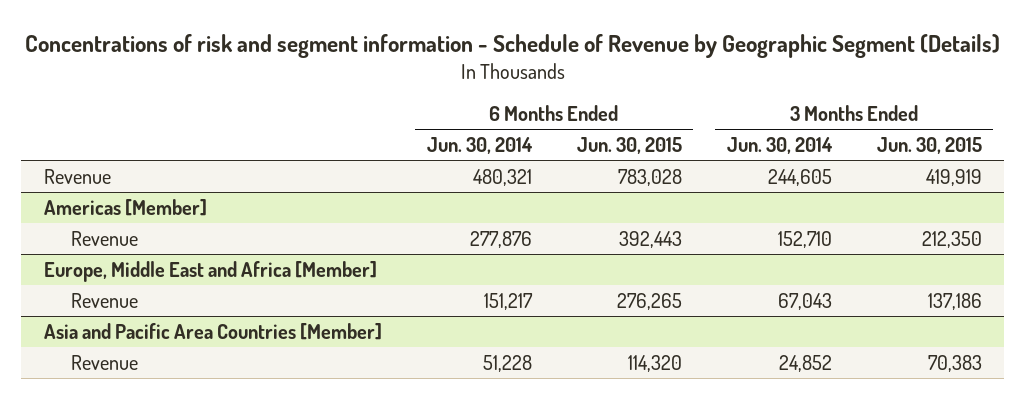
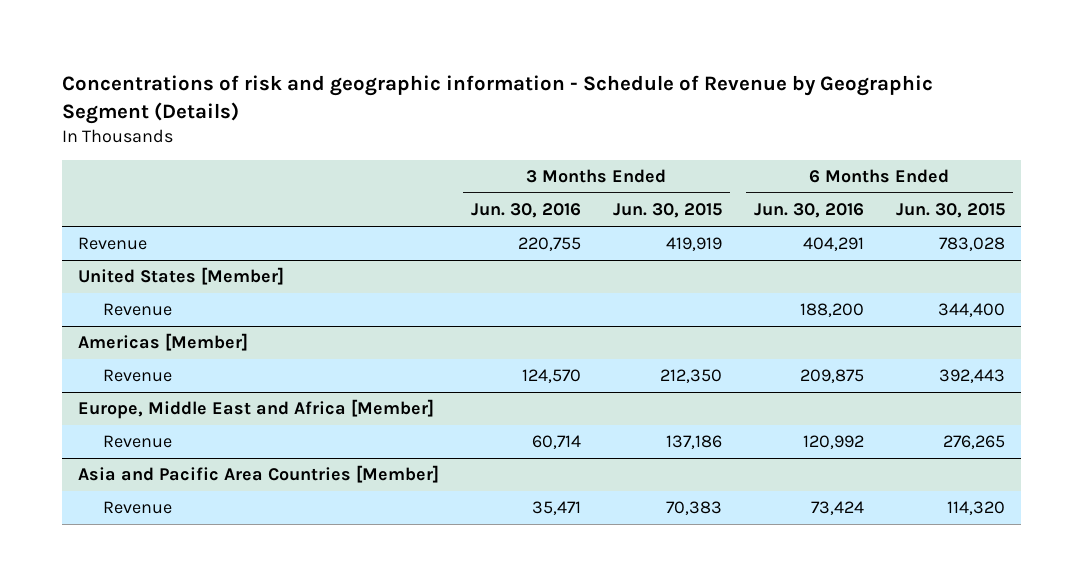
- Concentrations of risk and segment information - Schedule of Revenue by Geographic Segment (Details)
+ Concentrations of risk and geographic information - Schedule of Revenue by Geographic Segment (Details)
- | 6 Months Ended Jun. 30, 2014 | 6 Months Ended Jun. 30, 2015 | 3 Months Ended Jun. 30, 2014 | 3 Months Ended Jun. 30, 2015
+ | 3 Months Ended Jun. 30, 2016 | 3 Months Ended Jun. 30, 2015 | 6 Months Ended Jun. 30, 2016 | 6 Months Ended Jun. 30, 2015
+ United States [Member]
+ Revenue | | | 188,200 | 344,400

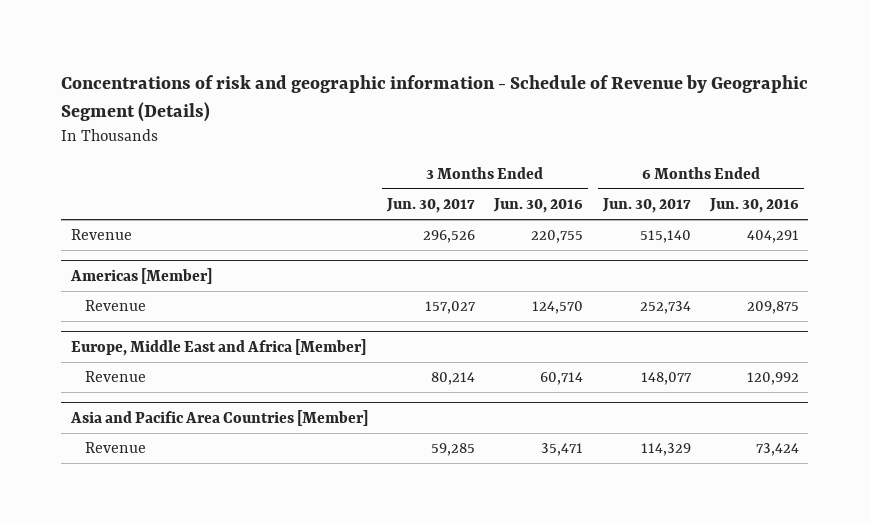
- | 3 Months Ended Jun. 30, 2016 | 3 Months Ended Jun. 30, 2015 | 6 Months Ended Jun. 30, 2016 | 6 Months Ended Jun. 30, 2015
+ | 3 Months Ended Jun. 30, 2017 | 3 Months Ended Jun. 30, 2016 | 6 Months Ended Jun. 30, 2017 | 6 Months Ended Jun. 30, 2016
- United States [Member]
- Revenue | | | 188,200 | 344,400

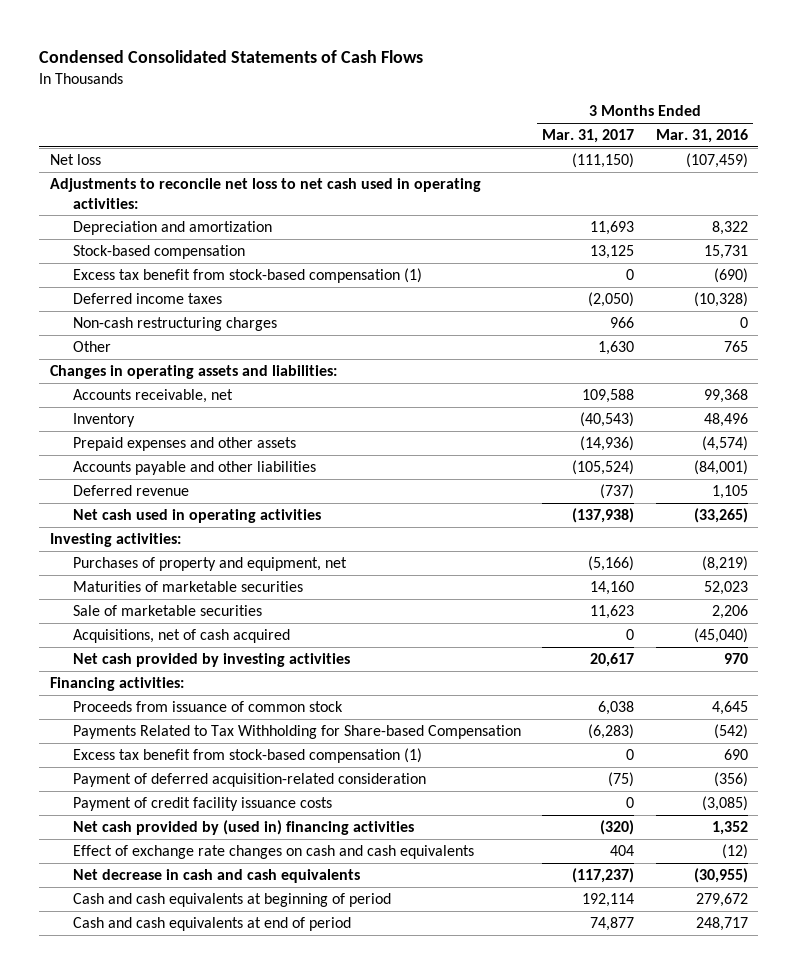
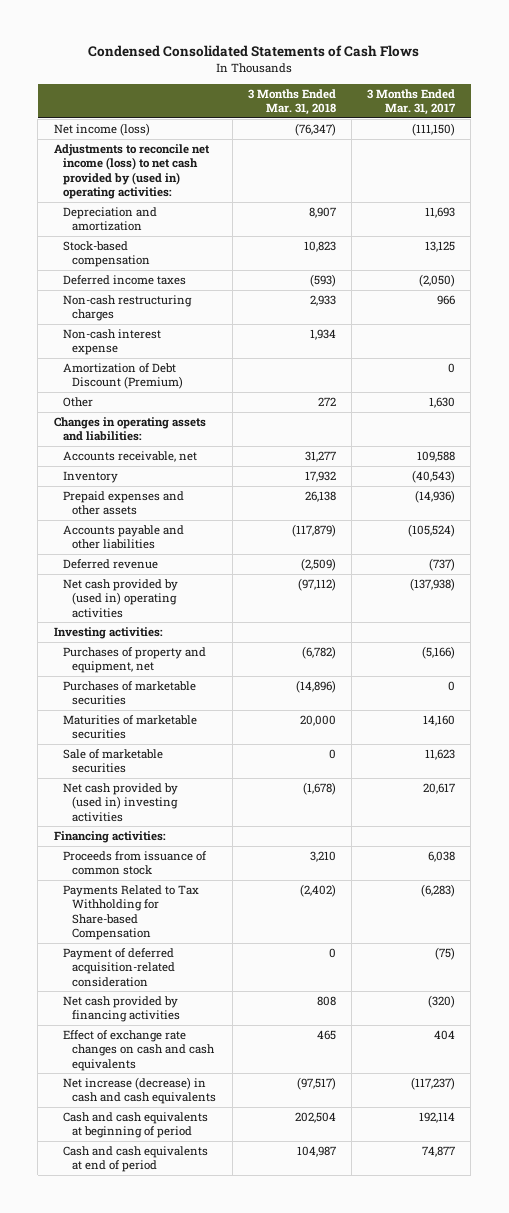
- | 3 Months Ended Mar. 31, 2017 | 3 Months Ended Mar. 31, 2016
+ | 3 Months Ended Mar. 31, 2018 | 3 Months Ended Mar. 31, 2017
- Net loss | (111,150) | (107,459)
- Adjustments to reconcile net loss to net cash used in operating activities:
+ Net income (loss) | (76,347) | (111,150)
+ Adjustments to reconcile net income (loss) to net cash provided by (used in) operating activities:
- Excess tax benefit from stock-based compensation (1) | 0 | (690)
+ Non-cash interest expense | 1,934 |
+ Amortization of Debt Discount (Premium) | | 0
- Net cash used in operating activities | (137,938) | (33,265)
+ Net cash provided by (used in) operating activities | (97,112) | (137,938)
+ Purchases of marketable securities | (14,896) | 0
- Acquisitions, net of cash acquired | 0 | (45,040)
- Net cash provided by investing activities | 20,617 | 970
+ Net cash provided by (used in) investing activities | (1,678) | 20,617
- Excess tax benefit from stock-based compensation (1) | 0 | 690
- Payment of credit facility issuance costs | 0 | (3,085)
- Net cash provided by (used in) financing activities | (320) | 1,352
+ Net cash provided by financing activities | 808 | (320)
- Net decrease in cash and cash equivalents | (117,237) | (30,955)
+ Net increase (decrease) in cash and cash equivalents | (97,517) | (117,237)

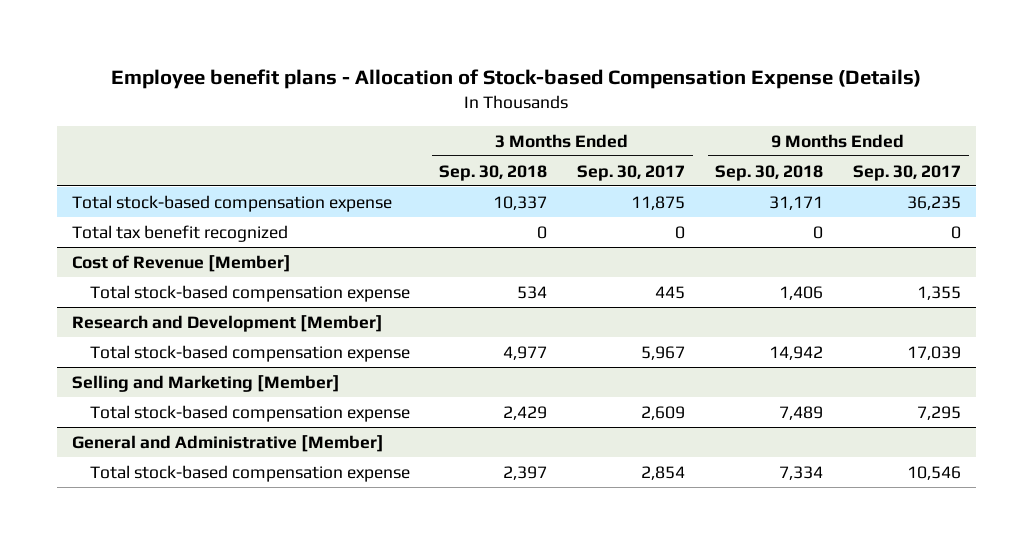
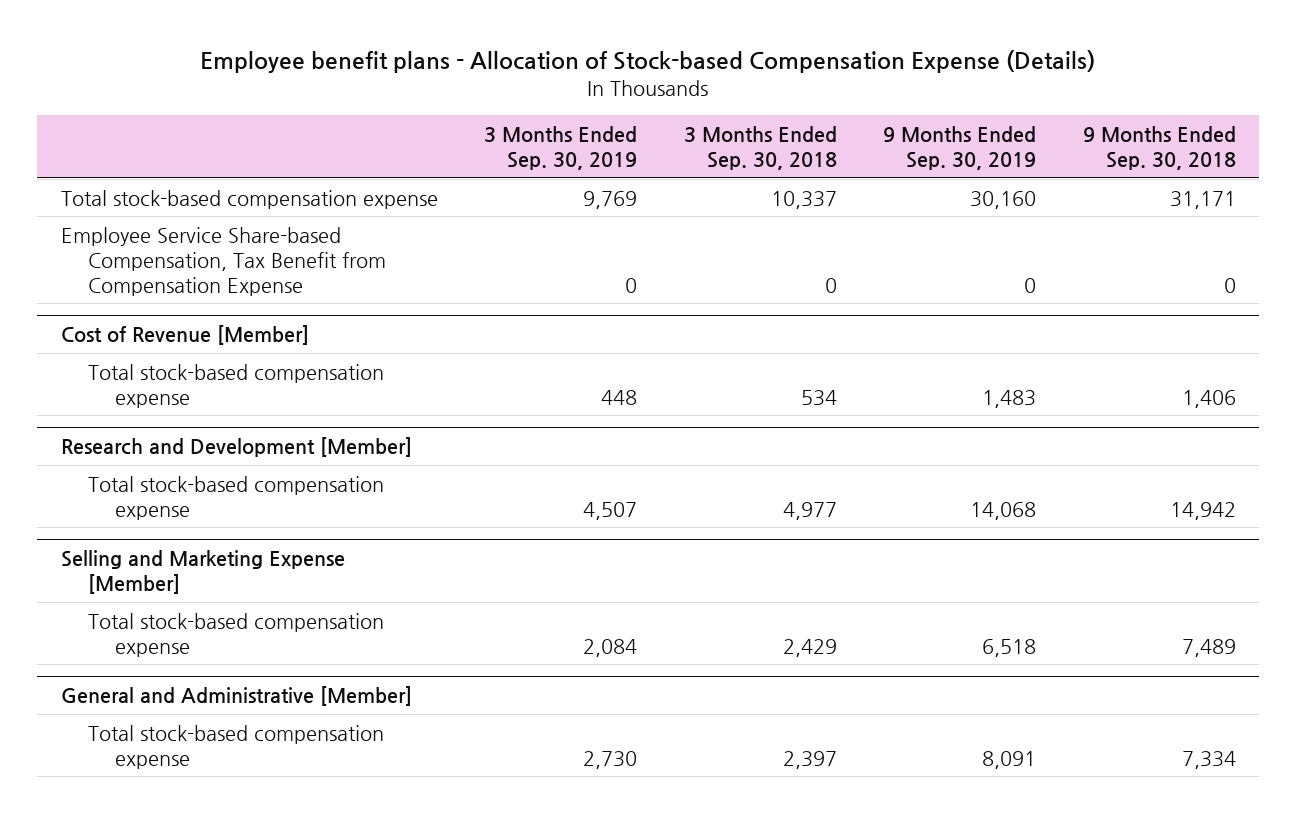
- | 3 Months Ended Sep. 30, 2018 | 3 Months Ended Sep. 30, 2017 | 9 Months Ended Sep. 30, 2018 | 9 Months Ended Sep. 30, 2017
+ | 3 Months Ended Sep. 30, 2019 | 3 Months Ended Sep. 30, 2018 | 9 Months Ended Sep. 30, 2019 | 9 Months Ended Sep. 30, 2018
- Total tax benefit recognized | 0 | 0 | 0 | 0
+ Employee Service Share-based Compensation, Tax Benefit from Compensation Expense | 0 | 0 | 0 | 0
- Selling and Marketing [Member]
+ Selling and Marketing Expense [Member]

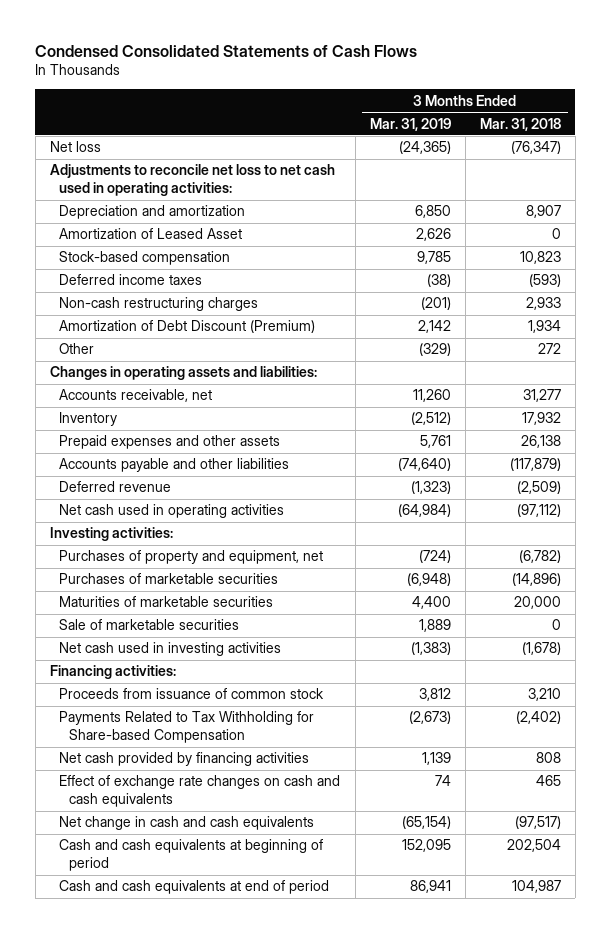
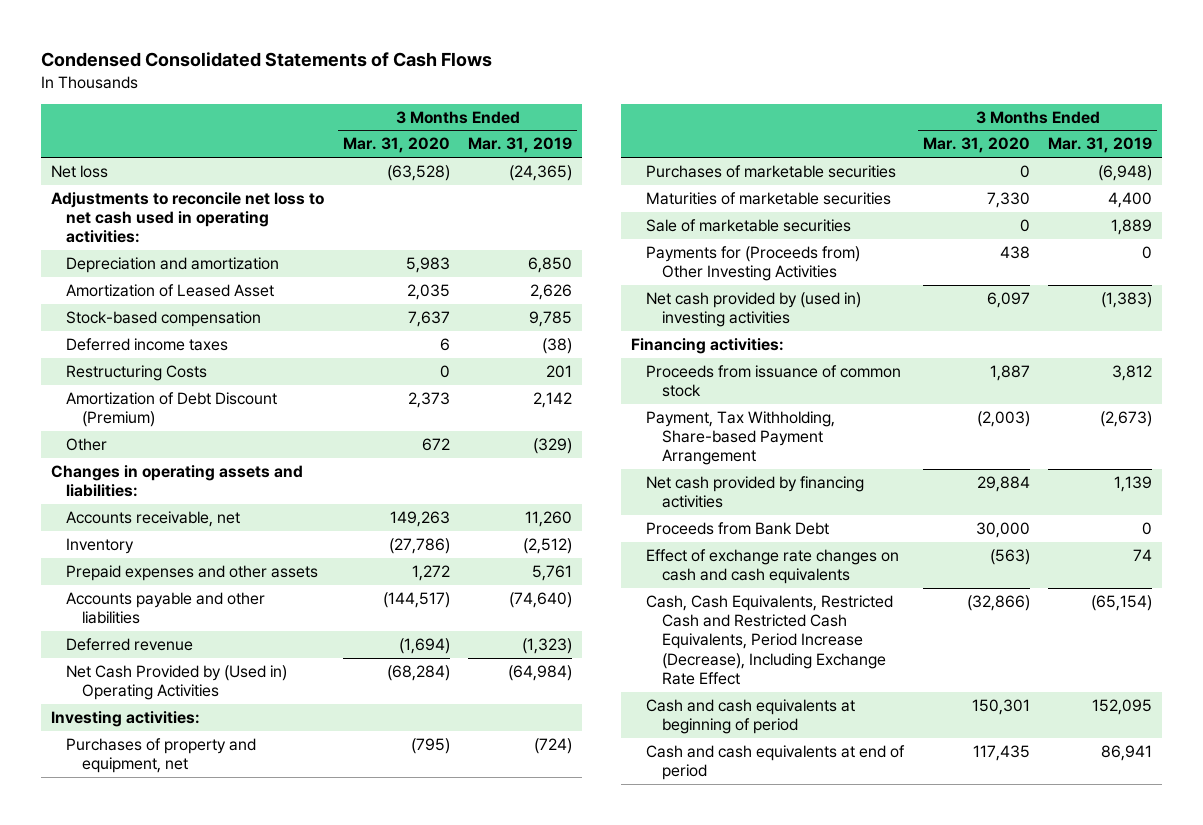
- | 3 Months Ended Mar. 31, 2019 | 3 Months Ended Mar. 31, 2018
+ | 3 Months Ended Mar. 31, 2020 | 3 Months Ended Mar. 31, 2019
- Non-cash restructuring charges | (201) | 2,933
+ Restructuring Costs | 0 | 201
- Net cash used in operating activities | (64,984) | (97,112)
+ Net Cash Provided by (Used in) Operating Activities | (68,284) | (64,984)
- Net cash used in investing activities | (1,383) | (1,678)
+ Payments for (Proceeds from) Other Investing Activities | 438 | 0
+ Net cash provided by (used in) investing activities | 6,097 | (1,383)
- Payments Related to Tax Withholding for Share-based Compensation | (2,673) | (2,402)
+ Payment, Tax Withholding, Share-based Payment Arrangement | (2,003) | (2,673)
+ Proceeds from Bank Debt | 30,000 | 0
- Net change in cash and cash equivalents | (65,154) | (97,517)
+ Cash, Cash Equivalents, Restricted Cash and Restricted Cash Equivalents, Period Increase (Decrease), Including Exchange Rate Effect | (32,866) | (65,154)

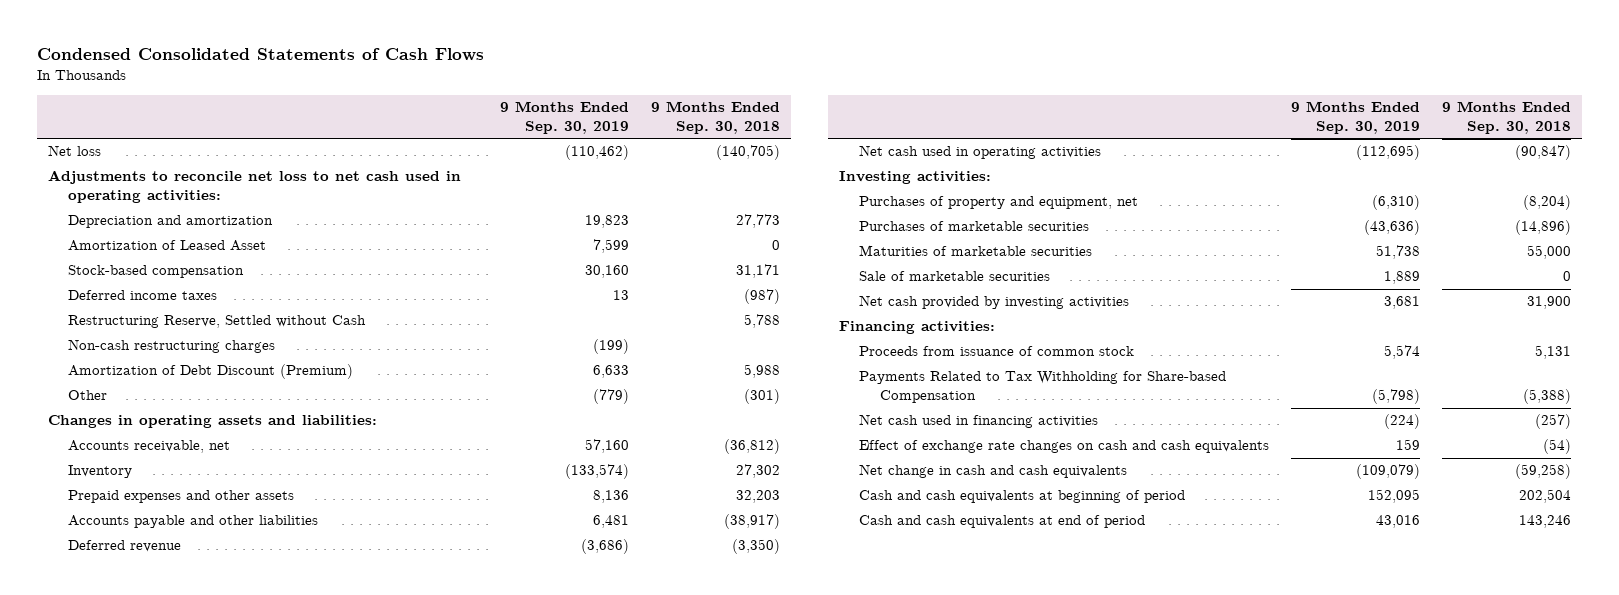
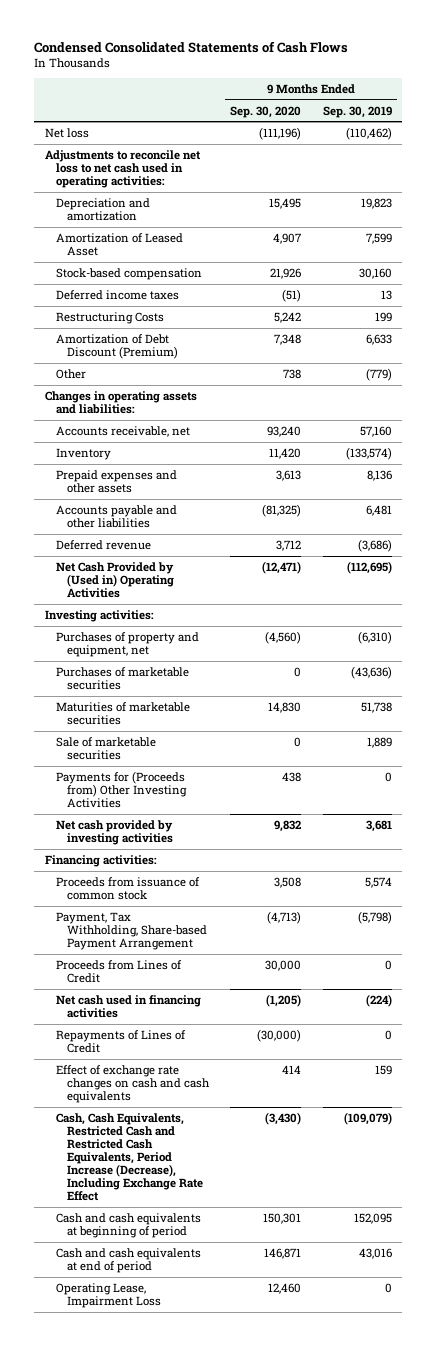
- | 9 Months Ended Sep. 30, 2019 | 9 Months Ended Sep. 30, 2018
+ | 9 Months Ended Sep. 30, 2020 | 9 Months Ended Sep. 30, 2019
- Restructuring Reserve, Settled without Cash | | 5,788
- Non-cash restructuring charges | (199) |
+ Restructuring Costs | 5,242 | 199
- Net cash used in operating activities | (112,695) | (90,847)
+ Net Cash Provided by (Used in) Operating Activities | (12,471) | (112,695)
+ Payments for (Proceeds from) Other Investing Activities | 438 | 0
- Payments Related to Tax Withholding for Share-based Compensation | (5,798) | (5,388)
+ Payment, Tax Withholding, Share-based Payment Arrangement | (4,713) | (5,798)
+ Proceeds from Lines of Credit | 30,000 | 0
+ Repayments of Lines of Credit | (30,000) | 0
- Net change in cash and cash equivalents | (109,079) | (59,258)
+ Cash, Cash Equivalents, Restricted Cash and Restricted Cash Equivalents, Period Increase (Decrease), Including Exchange Rate Effect | (3,430) | (109,079)
+ Operating Lease, Impairment Loss | 12,460 | 0

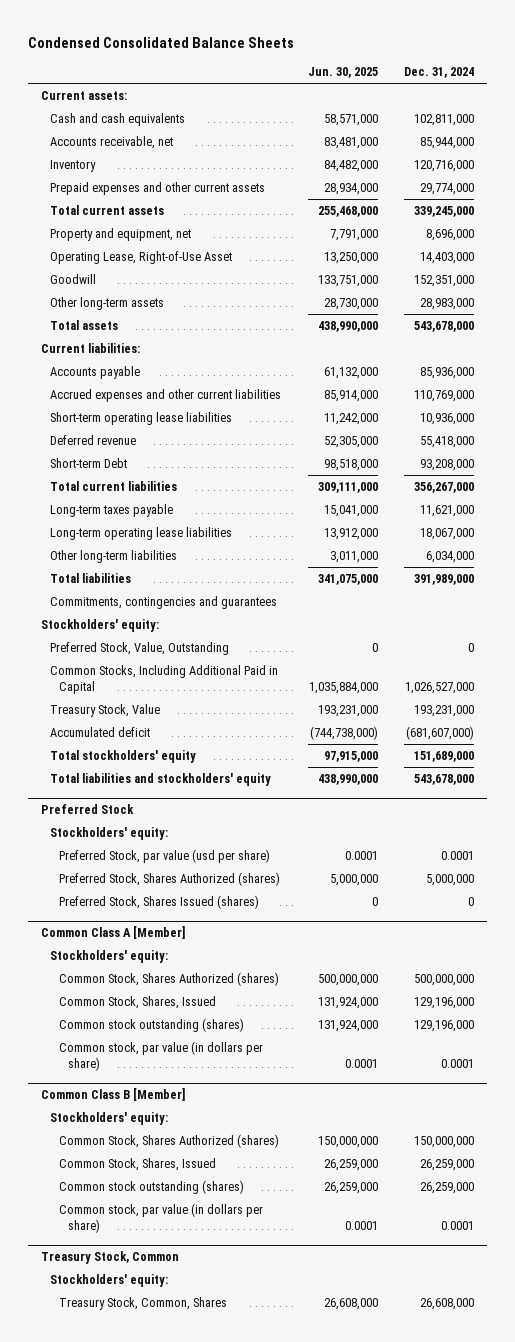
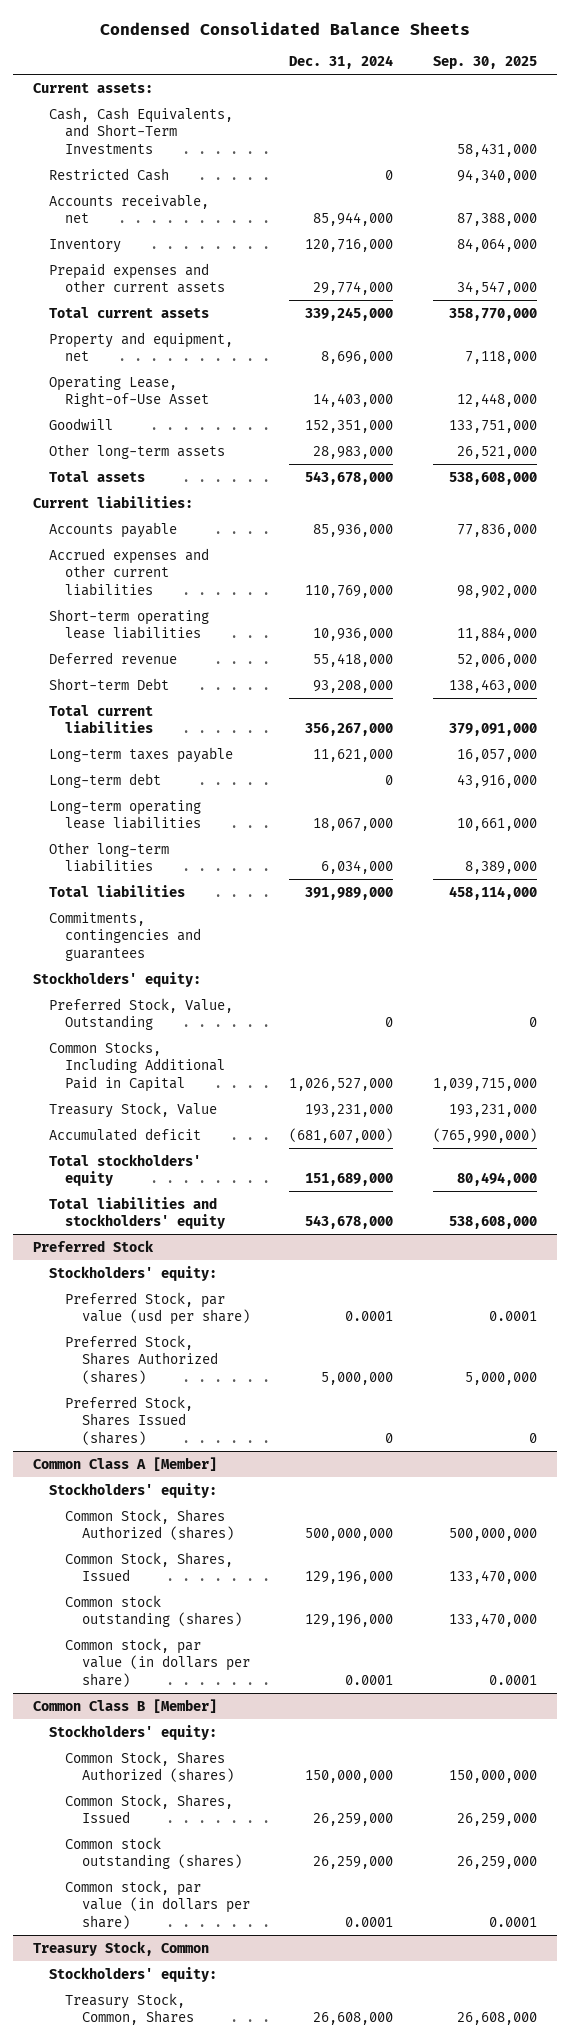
- | Jun. 30, 2025 | Dec. 31, 2024
+ | Dec. 31, 2024 | Sep. 30, 2025
- Cash and cash equivalents | 58,571,000 | 102,811,000
+ Cash, Cash Equivalents, and Short-Term Investments | | 58,431,000
+ Restricted Cash | 0 | 94,340,000
+ Long-term debt | 0 | 43,916,000

